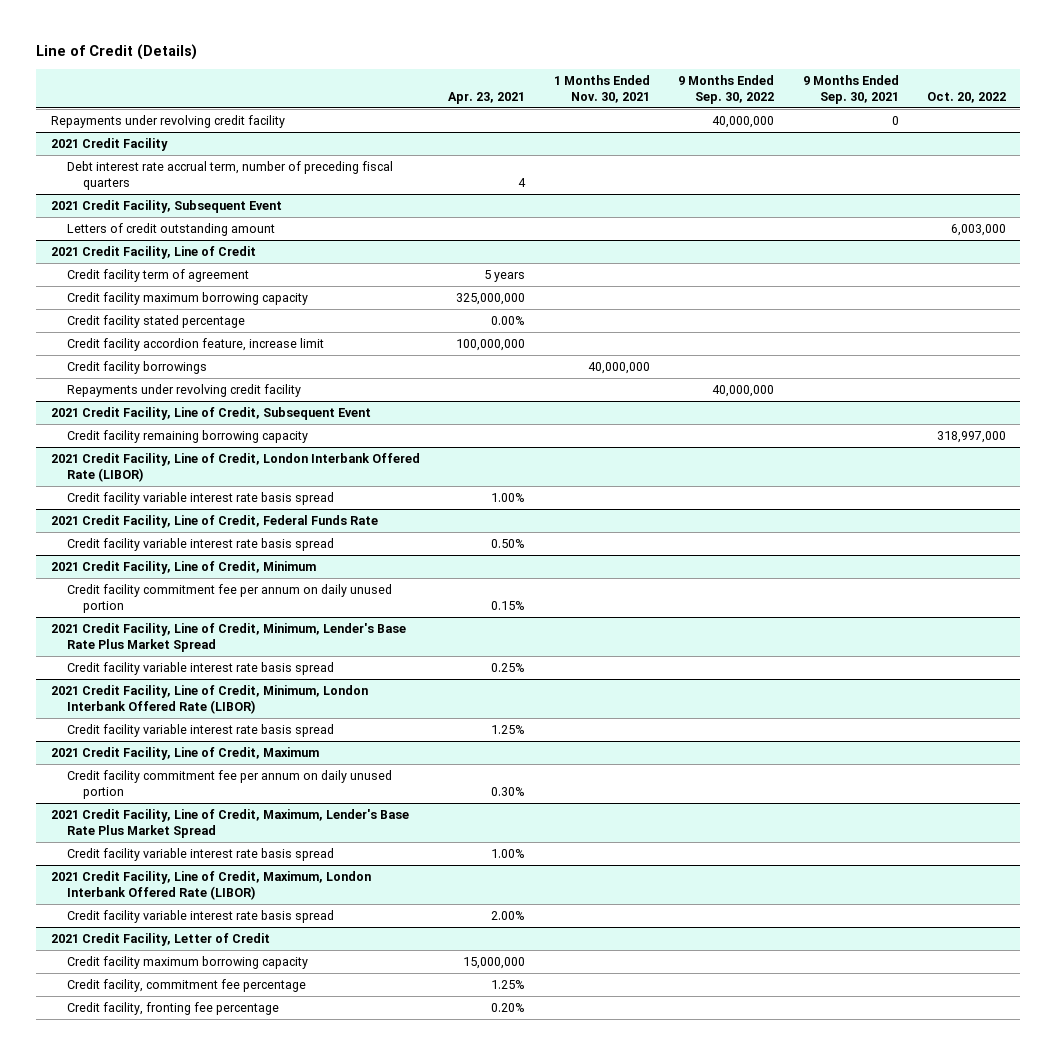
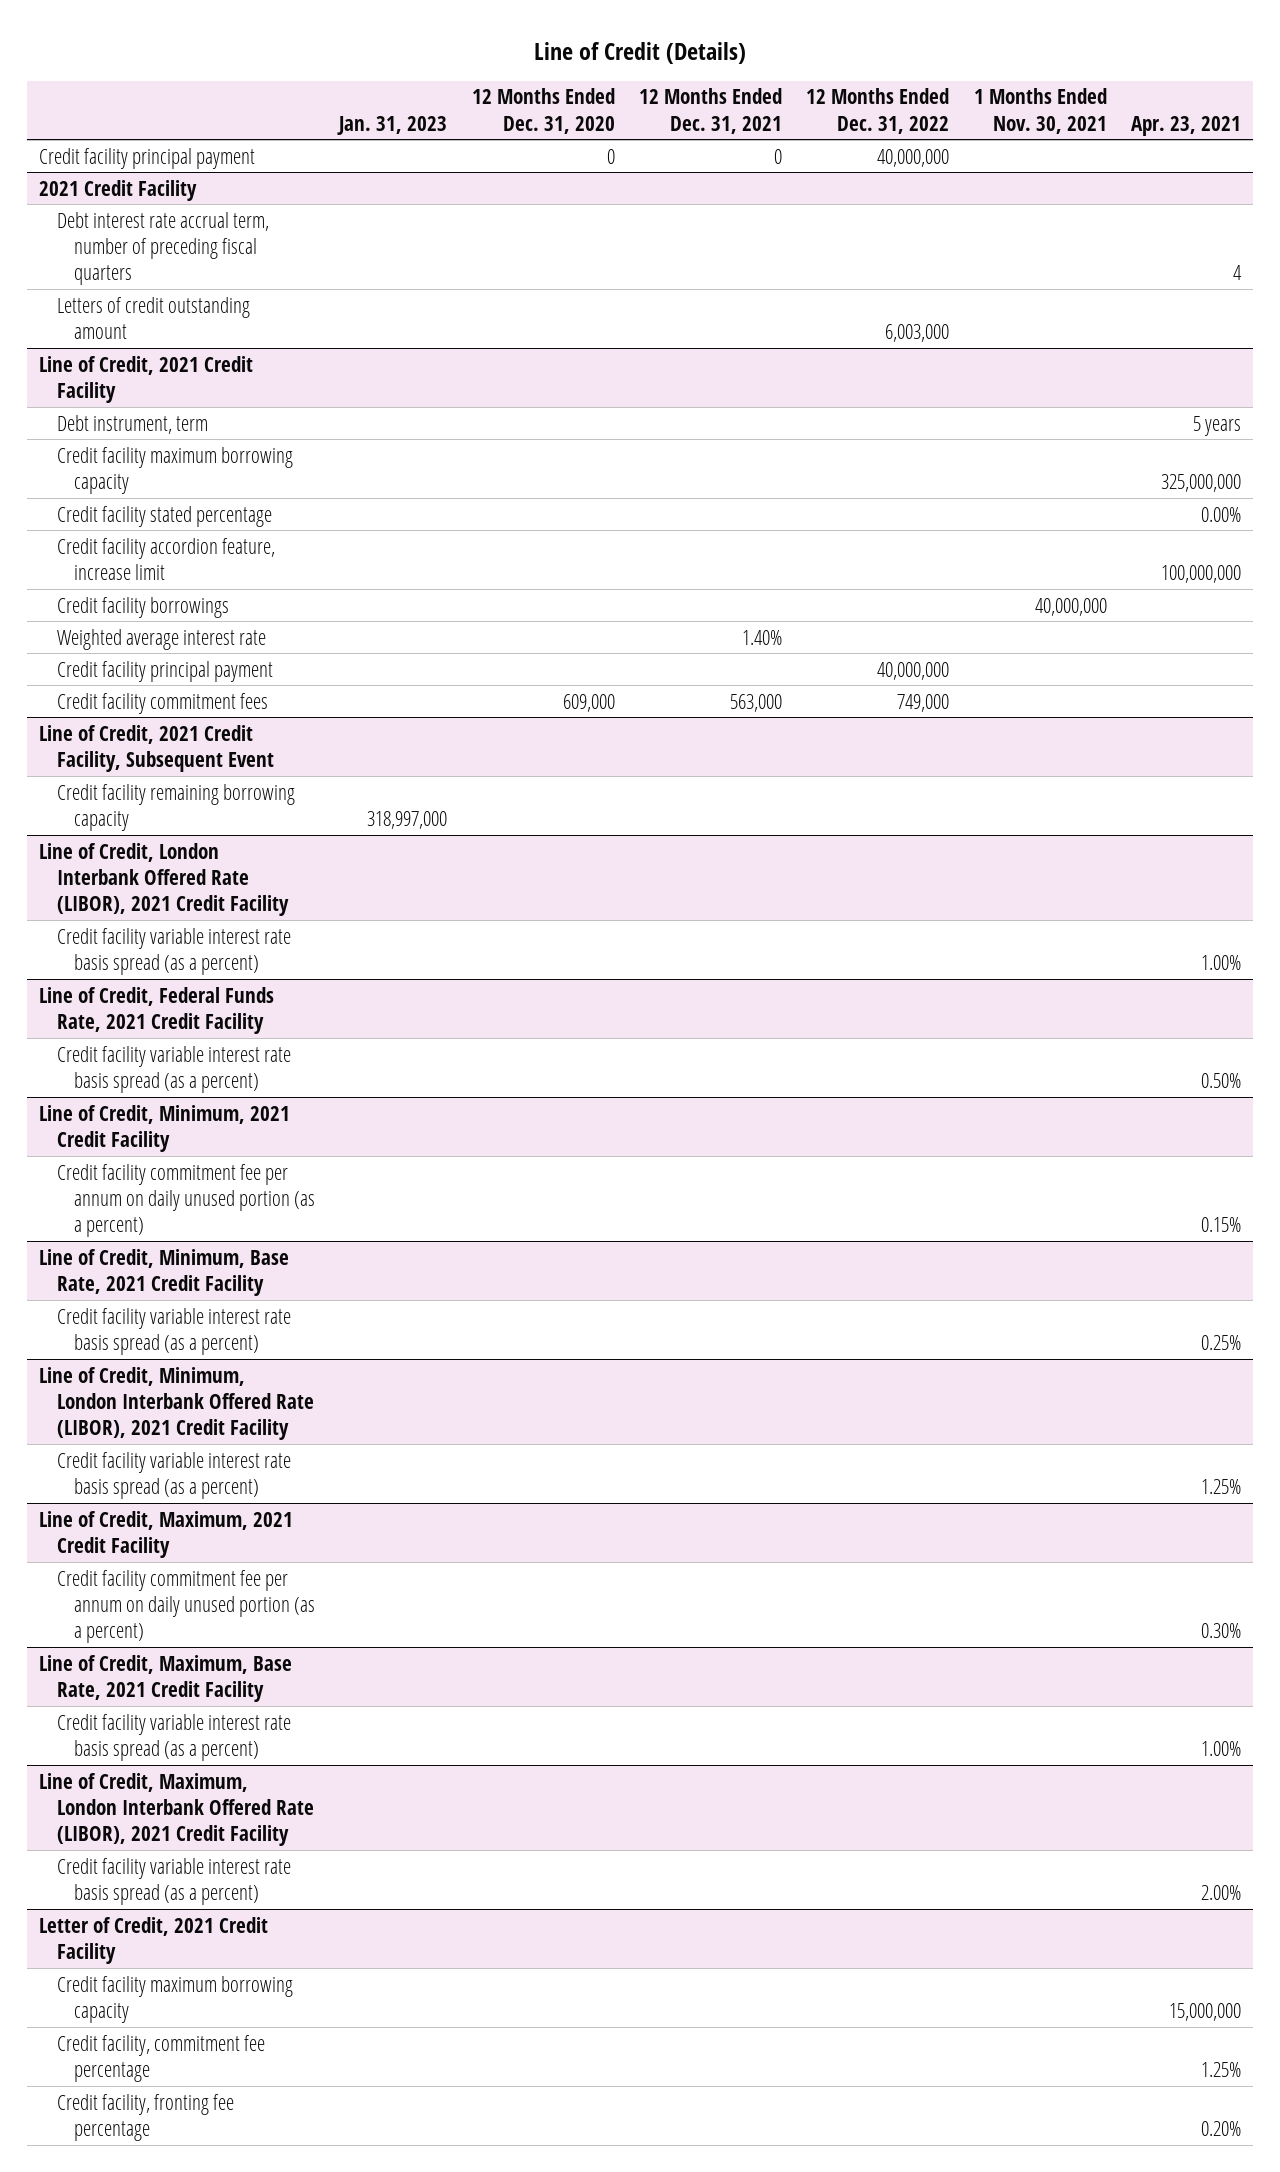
- | Apr. 23, 2021 | 1 Months Ended Nov. 30, 2021 | 9 Months Ended Sep. 30, 2022 | 9 Months Ended Sep. 30, 2021 | Oct. 20, 2022
+ | Jan. 31, 2023 | 12 Months Ended Dec. 31, 2020 | 12 Months Ended Dec. 31, 2021 | 12 Months Ended Dec. 31, 2022 | 1 Months Ended Nov. 30, 2021 | Apr. 23, 2021
- Repayments under revolving credit facility | | | 40,000,000 | 0 |
+ Credit facility principal payment | | 0 | 0 | 40,000,000 | |
- 2021 Credit Facility, Subsequent Event
- 2021 Credit Facility, Line of Credit
- Credit facility term of agreement | 5 years | | | |
+ Line of Credit, 2021 Credit Facility
+ Debt instrument, term | | | | | | 5 years
- Repayments under revolving credit facility | | | 40,000,000 | |
- 2021 Credit Facility, Line of Credit, Subsequent Event
+ Weighted average interest rate | | | 1.40% | | |
+ Credit facility principal payment | | | | 40,000,000 | |
+ Credit facility commitment fees | | 609,000 | 563,000 | 749,000 | |
+ Line of Credit, 2021 Credit Facility, Subsequent Event
- 2021 Credit Facility, Line of Credit, London Interbank Offered Rate (LIBOR)
- Credit facility variable interest rate basis spread | 1.00% | | | |
- 2021 Credit Facility, Line of Credit, Federal Funds Rate
- Credit facility variable interest rate basis spread | 0.50% | | | |
- 2021 Credit Facility, Line of Credit, Minimum
- Credit facility commitment fee per annum on daily unused portion | 0.15% | | | |
- 2021 Credit Facility, Line of Credit, Minimum, Lender's Base Rate Plus Market Spread
- Credit facility variable interest rate basis spread | 0.25% | | | |
- 2021 Credit Facility, Line of Credit, Minimum, London Interbank Offered Rate (LIBOR)
- Credit facility variable interest rate basis spread | 1.25% | | | |
- 2021 Credit Facility, Line of Credit, Maximum
- Credit facility commitment fee per annum on daily unused portion | 0.30% | | | |
- 2021 Credit Facility, Line of Credit, Maximum, Lender's Base Rate Plus Market Spread
- Credit facility variable interest rate basis spread | 1.00% | | | |
- 2021 Credit Facility, Line of Credit, Maximum, London Interbank Offered Rate (LIBOR)
- Credit facility variable interest rate basis spread | 2.00% | | | |
- 2021 Credit Facility, Letter of Credit
+ Line of Credit, London Interbank Offered Rate (LIBOR), 2021 Credit Facility
+ Credit facility variable interest rate basis spread (as a percent) | | | | | | 1.00%
+ Line of Credit, Federal Funds Rate, 2021 Credit Facility
+ Credit facility variable interest rate basis spread (as a percent) | | | | | | 0.50%
+ Line of Credit, Minimum, 2021 Credit Facility
+ Credit facility commitment fee per annum on daily unused portion (as a percent) | | | | | | 0.15%
+ Line of Credit, Minimum, Base Rate, 2021 Credit Facility
+ Credit facility variable interest rate basis spread (as a percent) | | | | | | 0.25%
+ Line of Credit, Minimum, London Interbank Offered Rate (LIBOR), 2021 Credit Facility
+ Credit facility variable interest rate basis spread (as a percent) | | | | | | 1.25%
+ Line of Credit, Maximum, 2021 Credit Facility
+ Credit facility commitment fee per annum on daily unused portion (as a percent) | | | | | | 0.30%
+ Line of Credit, Maximum, Base Rate, 2021 Credit Facility
+ Credit facility variable interest rate basis spread (as a percent) | | | | | | 1.00%
+ Line of Credit, Maximum, London Interbank Offered Rate (LIBOR), 2021 Credit Facility
+ Credit facility variable interest rate basis spread (as a percent) | | | | | | 2.00%
+ Letter of Credit, 2021 Credit Facility

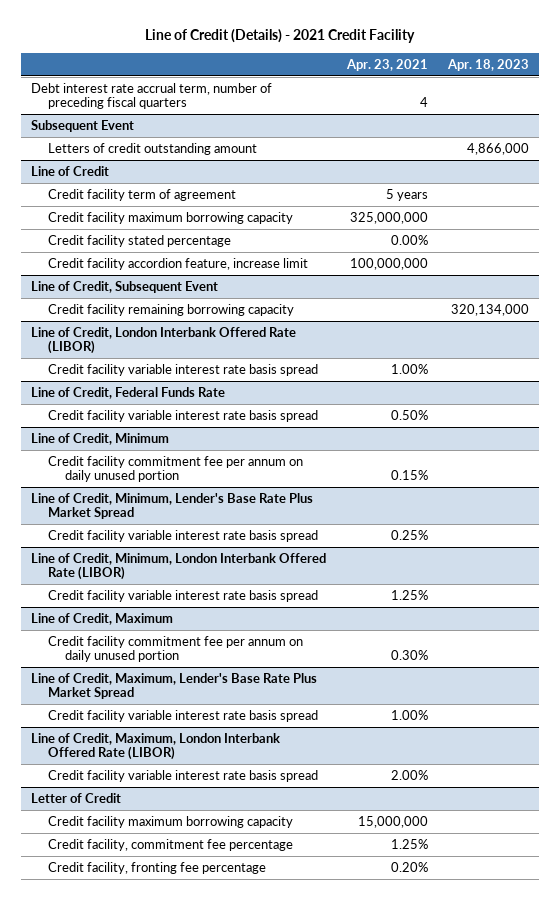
- Line of Credit (Details)
+ Line of Credit (Details) - 2021 Credit Facility
- | Jan. 31, 2023 | 12 Months Ended Dec. 31, 2020 | 12 Months Ended Dec. 31, 2021 | 12 Months Ended Dec. 31, 2022 | 1 Months Ended Nov. 30, 2021 | Apr. 23, 2021
+ | Apr. 23, 2021 | Apr. 18, 2023
- Credit facility principal payment | | 0 | 0 | 40,000,000 | |
- 2021 Credit Facility
+ Subsequent Event
- Line of Credit, 2021 Credit Facility
- Debt instrument, term | | | | | | 5 years
+ Line of Credit
+ Credit facility term of agreement | 5 years |
- Credit facility borrowings | | | | | 40,000,000 |
- Weighted average interest rate | | | 1.40% | | |
- Credit facility principal payment | | | | 40,000,000 | |
- Credit facility commitment fees | | 609,000 | 563,000 | 749,000 | |
- Line of Credit, 2021 Credit Facility, Subsequent Event
+ Line of Credit, Subsequent Event
- Line of Credit, London Interbank Offered Rate (LIBOR), 2021 Credit Facility
- Credit facility variable interest rate basis spread (as a percent) | | | | | | 1.00%
- Line of Credit, Federal Funds Rate, 2021 Credit Facility
- Credit facility variable interest rate basis spread (as a percent) | | | | | | 0.50%
- Line of Credit, Minimum, 2021 Credit Facility
- Credit facility commitment fee per annum on daily unused portion (as a percent) | | | | | | 0.15%
- Line of Credit, Minimum, Base Rate, 2021 Credit Facility
- Credit facility variable interest rate basis spread (as a percent) | | | | | | 0.25%
- Line of Credit, Minimum, London Interbank Offered Rate (LIBOR), 2021 Credit Facility
- Credit facility variable interest rate basis spread (as a percent) | | | | | | 1.25%
- Line of Credit, Maximum, 2021 Credit Facility
- Credit facility commitment fee per annum on daily unused portion (as a percent) | | | | | | 0.30%
- Line of Credit, Maximum, Base Rate, 2021 Credit Facility
- Credit facility variable interest rate basis spread (as a percent) | | | | | | 1.00%
- Line of Credit, Maximum, London Interbank Offered Rate (LIBOR), 2021 Credit Facility
- Credit facility variable interest rate basis spread (as a percent) | | | | | | 2.00%
- Letter of Credit, 2021 Credit Facility
+ Line of Credit, London Interbank Offered Rate (LIBOR)
+ Credit facility variable interest rate basis spread | 1.00% |
+ Line of Credit, Federal Funds Rate
+ Credit facility variable interest rate basis spread | 0.50% |
+ Line of Credit, Minimum
+ Credit facility commitment fee per annum on daily unused portion | 0.15% |
+ Line of Credit, Minimum, Lender's Base Rate Plus Market Spread
+ Credit facility variable interest rate basis spread | 0.25% |
+ Line of Credit, Minimum, London Interbank Offered Rate (LIBOR)
+ Credit facility variable interest rate basis spread | 1.25% |
+ Line of Credit, Maximum
+ Credit facility commitment fee per annum on daily unused portion | 0.30% |
+ Line of Credit, Maximum, Lender's Base Rate Plus Market Spread
+ Credit facility variable interest rate basis spread | 1.00% |
+ Line of Credit, Maximum, London Interbank Offered Rate (LIBOR)
+ Credit facility variable interest rate basis spread | 2.00% |
+ Letter of Credit

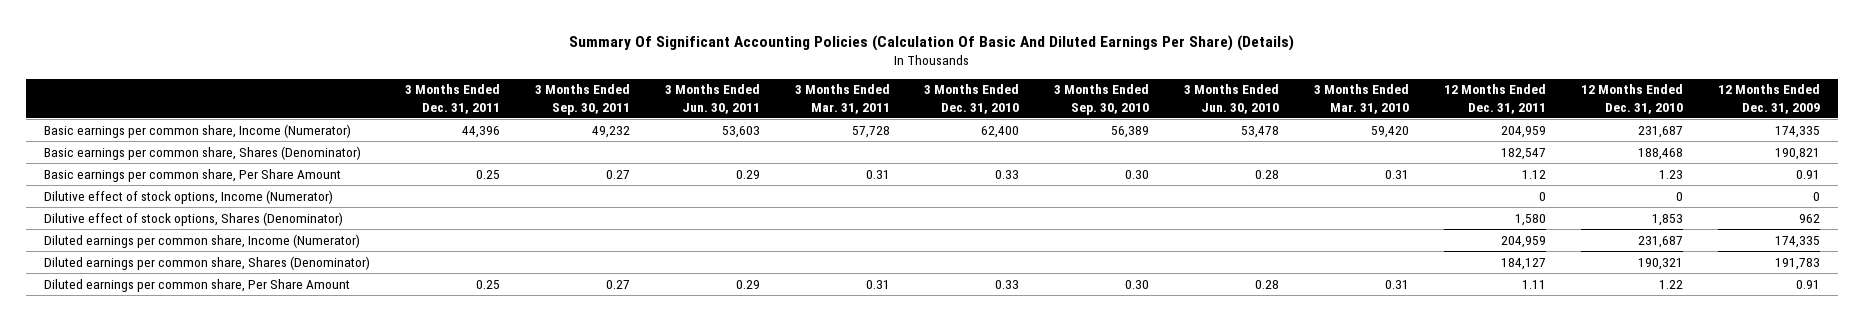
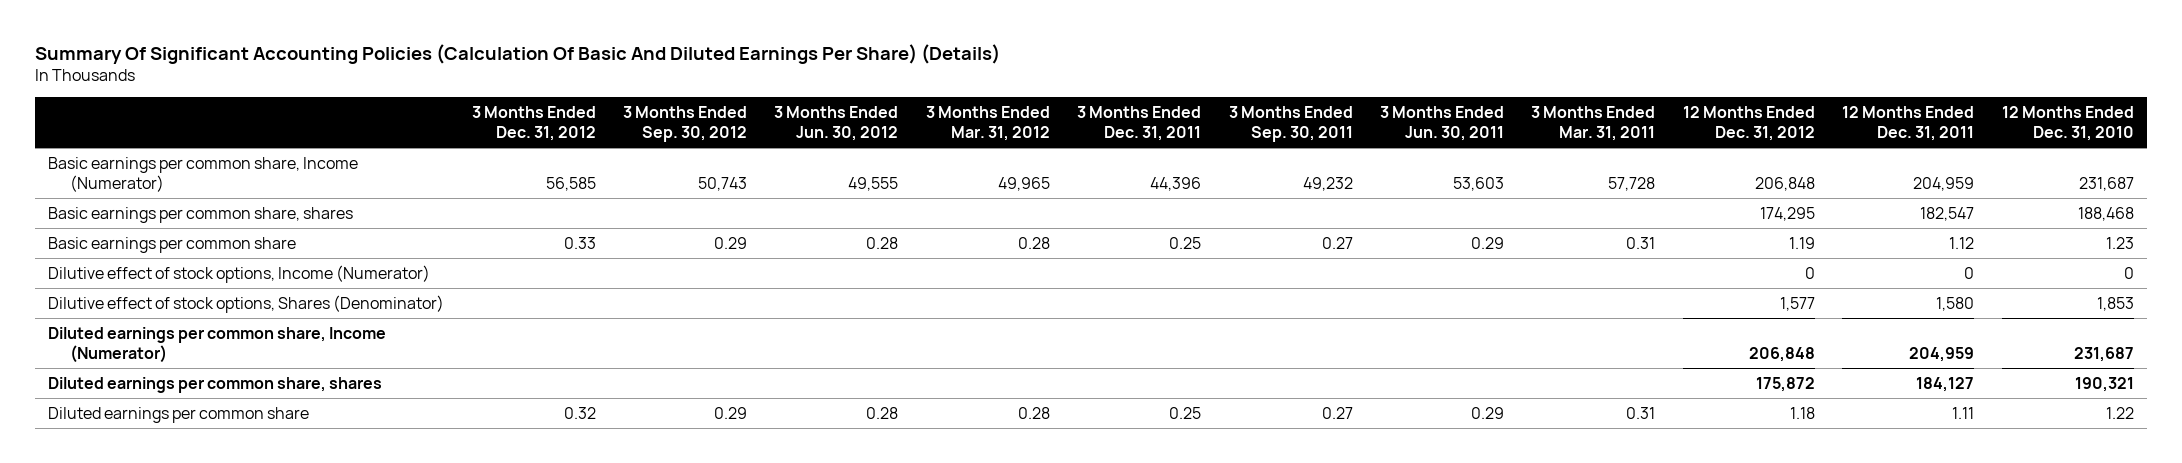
- | 3 Months Ended Dec. 31, 2011 | 3 Months Ended Sep. 30, 2011 | 3 Months Ended Jun. 30, 2011 | 3 Months Ended Mar. 31, 2011 | 3 Months Ended Dec. 31, 2010 | 3 Months Ended Sep. 30, 2010 | 3 Months Ended Jun. 30, 2010 | 3 Months Ended Mar. 31, 2010 | 12 Months Ended Dec. 31, 2011 | 12 Months Ended Dec. 31, 2010 | 12 Months Ended Dec. 31, 2009
+ | 3 Months Ended Dec. 31, 2012 | 3 Months Ended Sep. 30, 2012 | 3 Months Ended Jun. 30, 2012 | 3 Months Ended Mar. 31, 2012 | 3 Months Ended Dec. 31, 2011 | 3 Months Ended Sep. 30, 2011 | 3 Months Ended Jun. 30, 2011 | 3 Months Ended Mar. 31, 2011 | 12 Months Ended Dec. 31, 2012 | 12 Months Ended Dec. 31, 2011 | 12 Months Ended Dec. 31, 2010
- Basic earnings per common share, Shares (Denominator) | | | | | | | | | 182,547 | 188,468 | 190,821
- Basic earnings per common share, Per Share Amount | 0.25 | 0.27 | 0.29 | 0.31 | 0.33 | 0.30 | 0.28 | 0.31 | 1.12 | 1.23 | 0.91
+ Basic earnings per common share, shares | | | | | | | | | 174,295 | 182,547 | 188,468
+ Basic earnings per common share | 0.33 | 0.29 | 0.28 | 0.28 | 0.25 | 0.27 | 0.29 | 0.31 | 1.19 | 1.12 | 1.23
- Diluted earnings per common share, Shares (Denominator) | | | | | | | | | 184,127 | 190,321 | 191,783
- Diluted earnings per common share, Per Share Amount | 0.25 | 0.27 | 0.29 | 0.31 | 0.33 | 0.30 | 0.28 | 0.31 | 1.11 | 1.22 | 0.91
+ Diluted earnings per common share, shares | | | | | | | | | 175,872 | 184,127 | 190,321
+ Diluted earnings per common share | 0.32 | 0.29 | 0.28 | 0.28 | 0.25 | 0.27 | 0.29 | 0.31 | 1.18 | 1.11 | 1.22

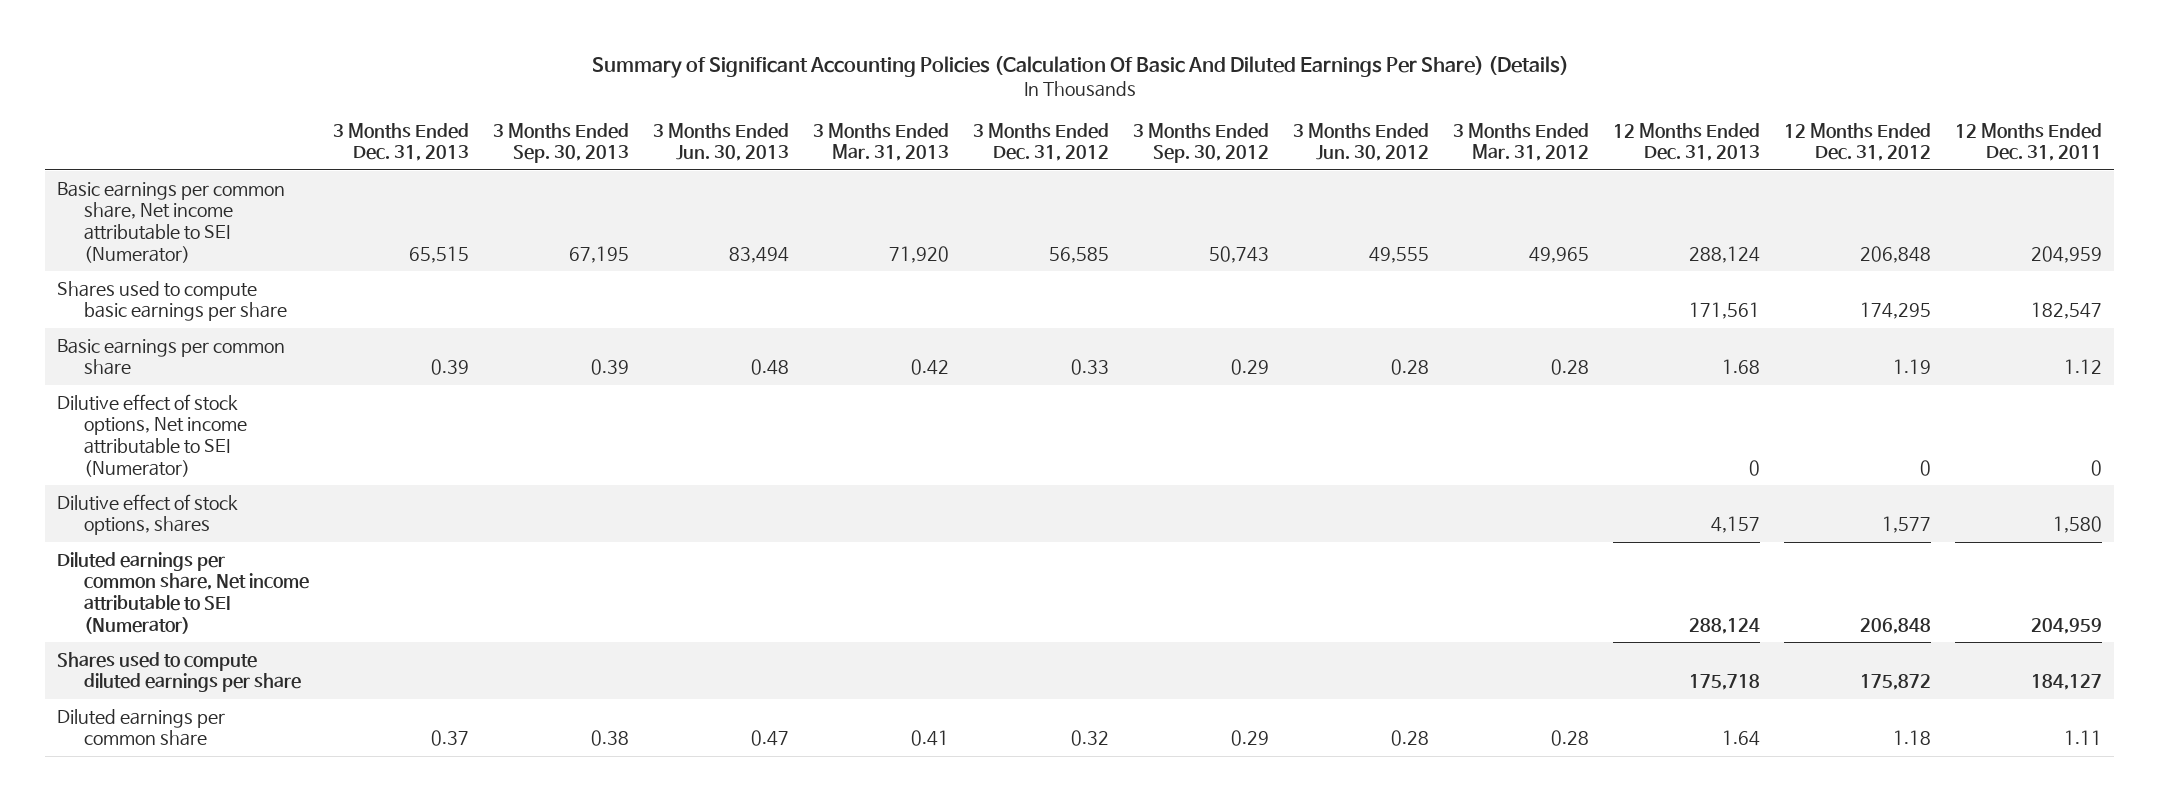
- Summary Of Significant Accounting Policies (Calculation Of Basic And Diluted Earnings Per Share) (Details)
+ Summary of Significant Accounting Policies (Calculation Of Basic And Diluted Earnings Per Share) (Details)
- | 3 Months Ended Dec. 31, 2012 | 3 Months Ended Sep. 30, 2012 | 3 Months Ended Jun. 30, 2012 | 3 Months Ended Mar. 31, 2012 | 3 Months Ended Dec. 31, 2011 | 3 Months Ended Sep. 30, 2011 | 3 Months Ended Jun. 30, 2011 | 3 Months Ended Mar. 31, 2011 | 12 Months Ended Dec. 31, 2012 | 12 Months Ended Dec. 31, 2011 | 12 Months Ended Dec. 31, 2010
+ | 3 Months Ended Dec. 31, 2013 | 3 Months Ended Sep. 30, 2013 | 3 Months Ended Jun. 30, 2013 | 3 Months Ended Mar. 31, 2013 | 3 Months Ended Dec. 31, 2012 | 3 Months Ended Sep. 30, 2012 | 3 Months Ended Jun. 30, 2012 | 3 Months Ended Mar. 31, 2012 | 12 Months Ended Dec. 31, 2013 | 12 Months Ended Dec. 31, 2012 | 12 Months Ended Dec. 31, 2011
- Basic earnings per common share, Income (Numerator) | 56,585 | 50,743 | 49,555 | 49,965 | 44,396 | 49,232 | 53,603 | 57,728 | 206,848 | 204,959 | 231,687
- Basic earnings per common share, shares | | | | | | | | | 174,295 | 182,547 | 188,468
+ Basic earnings per common share, Net income attributable to SEI (Numerator) | 65,515 | 67,195 | 83,494 | 71,920 | 56,585 | 50,743 | 49,555 | 49,965 | 288,124 | 206,848 | 204,959
+ Shares used to compute basic earnings per share | | | | | | | | | 171,561 | 174,295 | 182,547
- Dilutive effect of stock options, Income (Numerator) | | | | | | | | | 0 | 0 | 0
- Dilutive effect of stock options, Shares (Denominator) | | | | | | | | | 1,577 | 1,580 | 1,853
- Diluted earnings per common share, Income (Numerator) | | | | | | | | | 206,848 | 204,959 | 231,687
- Diluted earnings per common share, shares | | | | | | | | | 175,872 | 184,127 | 190,321
+ Dilutive effect of stock options, Net income attributable to SEI (Numerator) | | | | | | | | | 0 | 0 | 0
+ Dilutive effect of stock options, shares | | | | | | | | | 4,157 | 1,577 | 1,580
+ Diluted earnings per common share, Net income attributable to SEI (Numerator) | | | | | | | | | 288,124 | 206,848 | 204,959
+ Shares used to compute diluted earnings per share | | | | | | | | | 175,718 | 175,872 | 184,127

